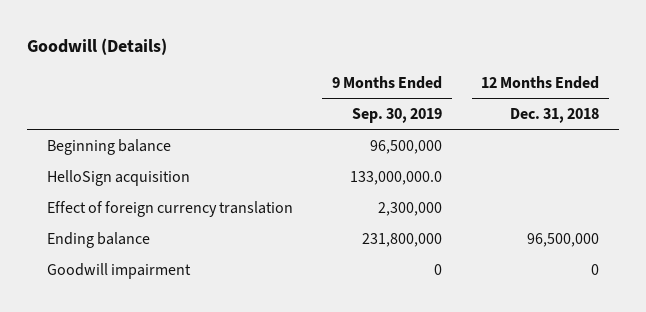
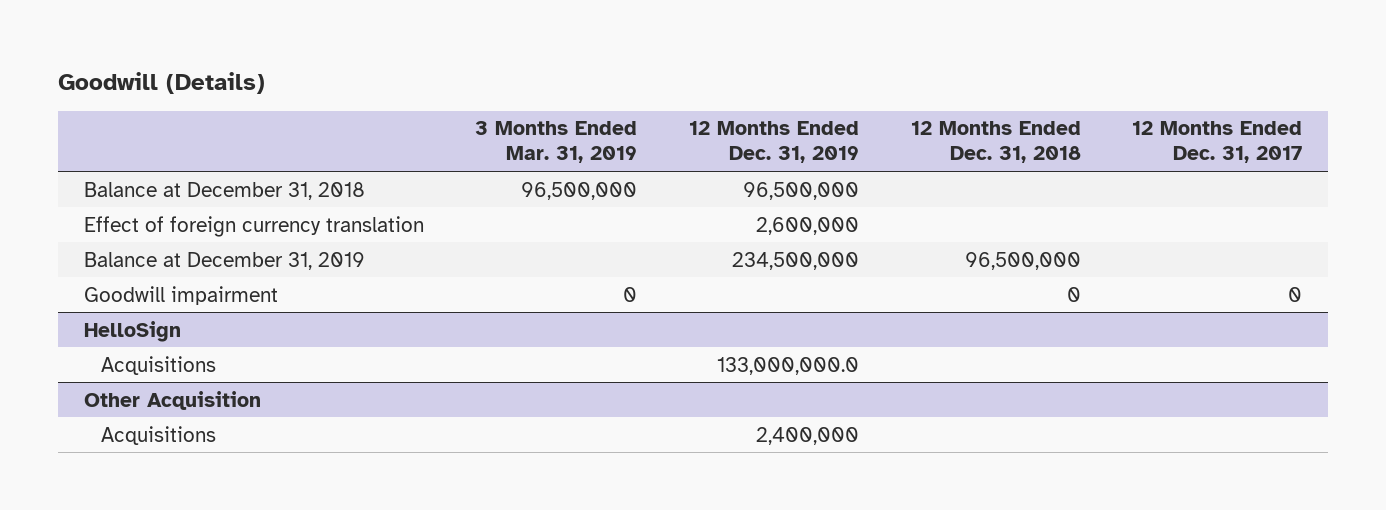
- | 9 Months Ended Sep. 30, 2019 | 12 Months Ended Dec. 31, 2018
+ | 3 Months Ended Mar. 31, 2019 | 12 Months Ended Dec. 31, 2019 | 12 Months Ended Dec. 31, 2018 | 12 Months Ended Dec. 31, 2017
- Beginning balance | 96,500,000 |
- HelloSign acquisition | 133,000,000.0 |
+ Balance at December 31, 2018 | 96,500,000 | 96,500,000 | |
- Ending balance | 231,800,000 | 96,500,000
+ Balance at December 31, 2019 | | 234,500,000 | 96,500,000 |
+ HelloSign
+ Acquisitions | | 133,000,000.0 | |
+ Other Acquisition
+ Acquisitions | | 2,400,000 | |

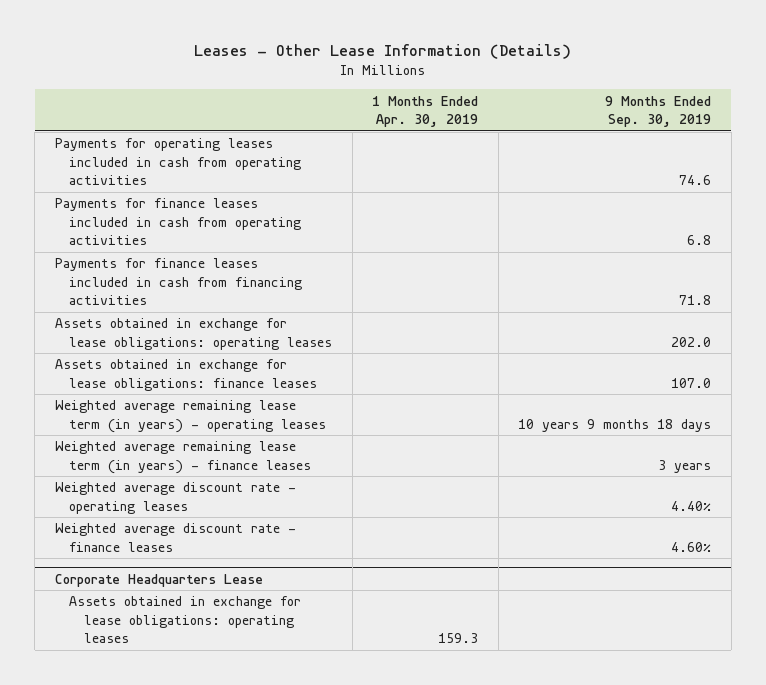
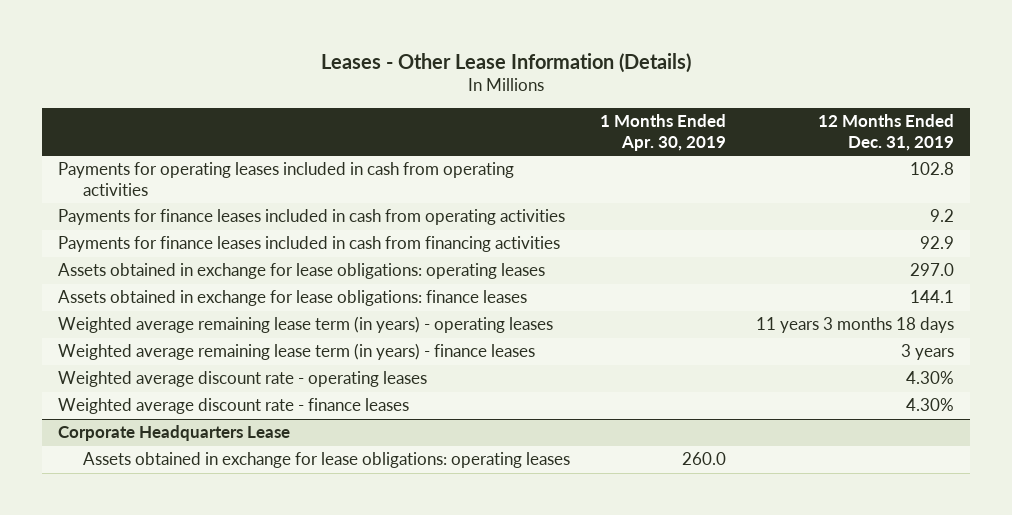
- | 1 Months Ended Apr. 30, 2019 | 9 Months Ended Sep. 30, 2019
+ | 1 Months Ended Apr. 30, 2019 | 12 Months Ended Dec. 31, 2019
@ Corporate Headquarters Lease
- Assets obtained in exchange for lease obligations: operating leases | 159.3 |
+ Assets obtained in exchange for lease obligations: operating leases | 260.0 |

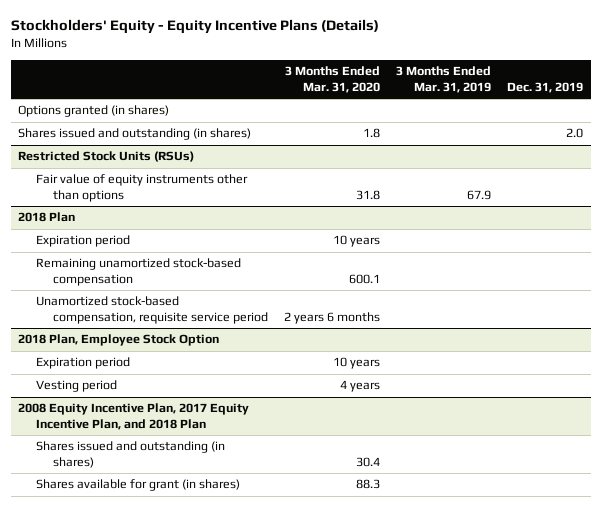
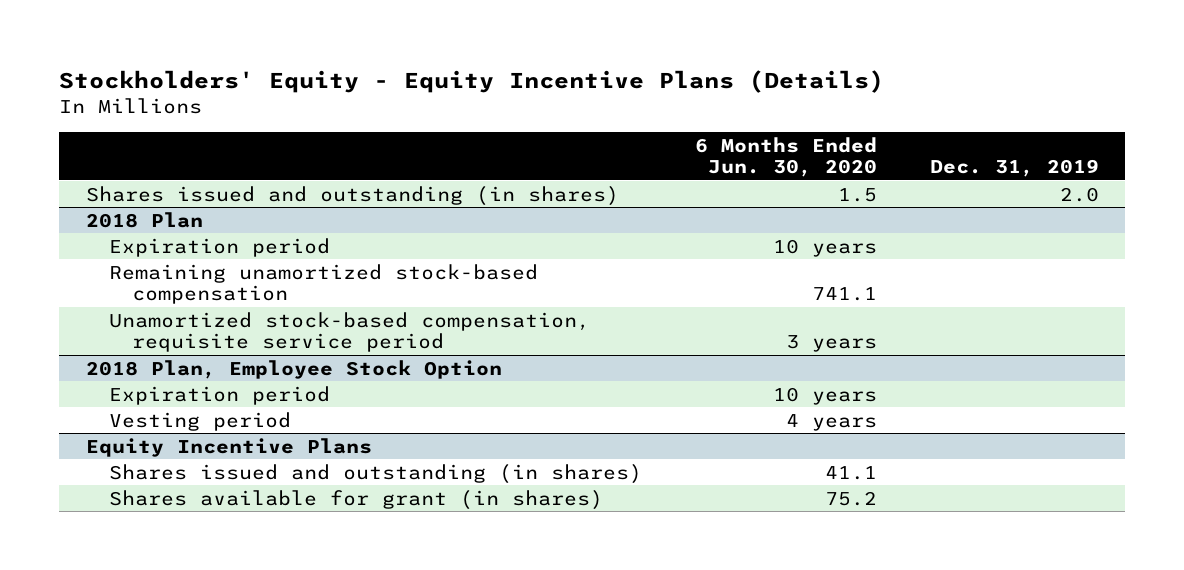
- | 3 Months Ended Mar. 31, 2020 | 3 Months Ended Mar. 31, 2019 | Dec. 31, 2019
+ | 6 Months Ended Jun. 30, 2020 | Dec. 31, 2019
- Options granted (in shares)
- Restricted Stock Units (RSUs)
- Fair value of equity instruments other than options | 31.8 | 67.9 |
- 2008 Equity Incentive Plan, 2017 Equity Incentive Plan, and 2018 Plan
+ Equity Incentive Plans

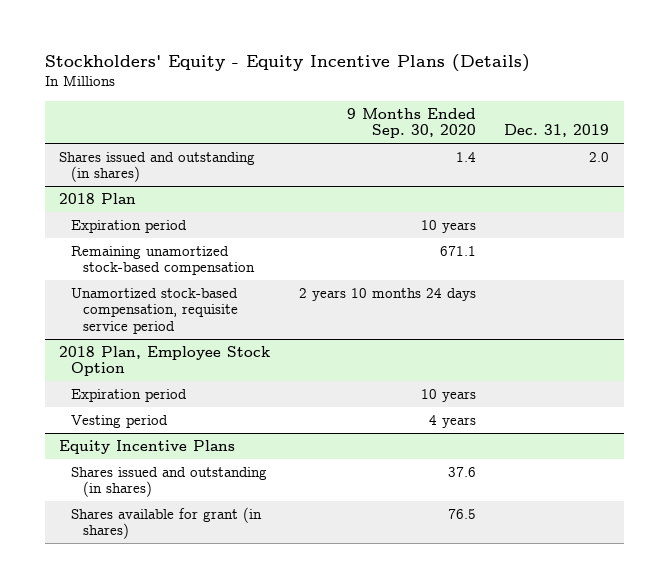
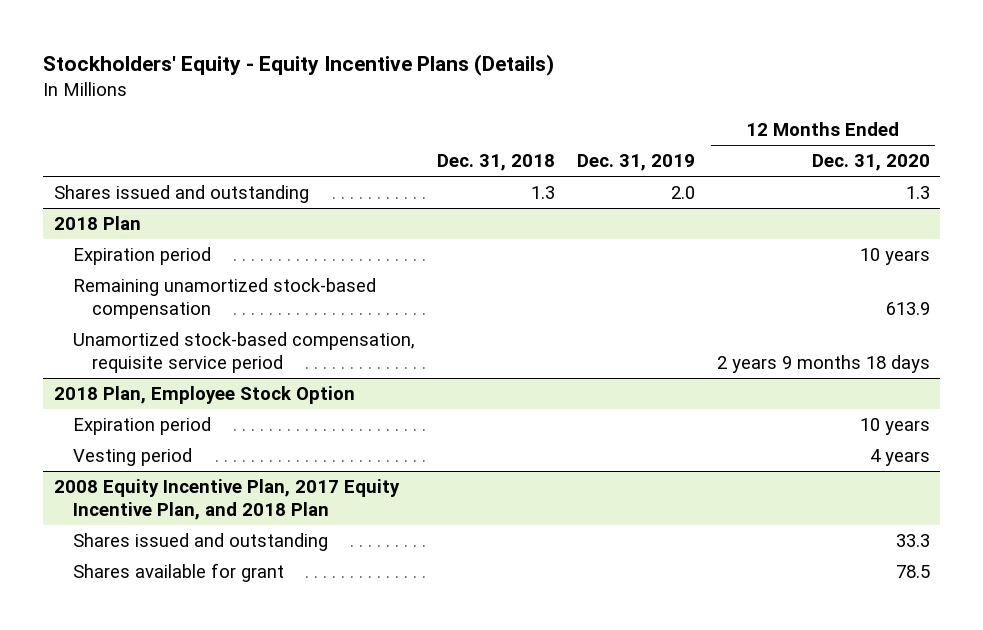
- | 9 Months Ended Sep. 30, 2020 | Dec. 31, 2019
+ | Dec. 31, 2018 | Dec. 31, 2019 | 12 Months Ended Dec. 31, 2020
- Shares issued and outstanding (in shares) | 1.4 | 2.0
+ Shares issued and outstanding | 1.3 | 2.0 | 1.3
- Equity Incentive Plans
- Shares issued and outstanding (in shares) | 37.6 |
- Shares available for grant (in shares) | 76.5 |
+ 2008 Equity Incentive Plan, 2017 Equity Incentive Plan, and 2018 Plan
+ Shares issued and outstanding | | | 33.3
+ Shares available for grant | | | 78.5

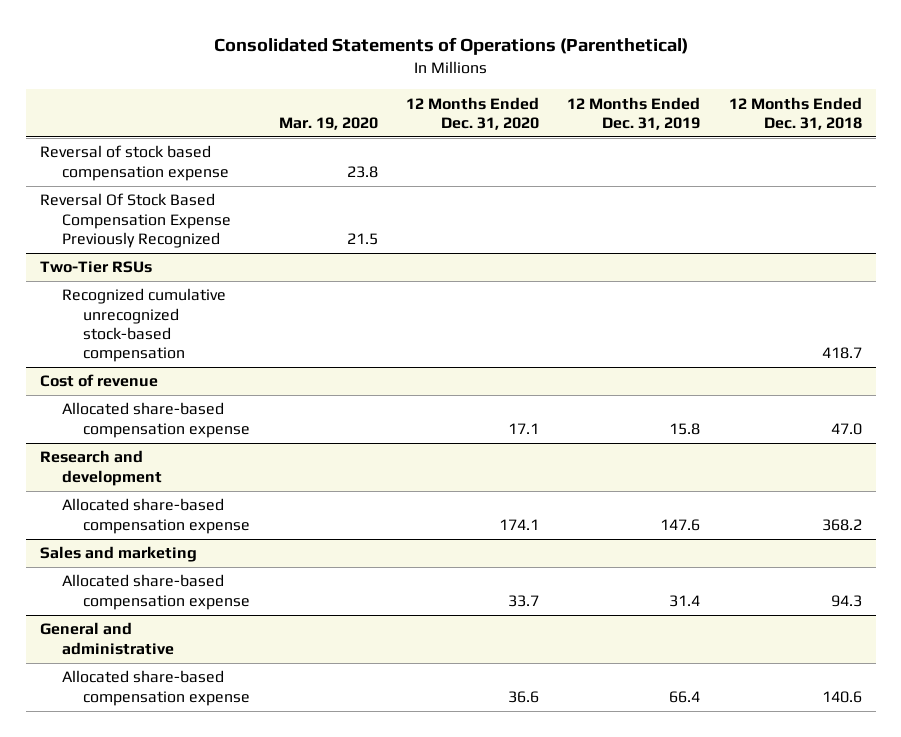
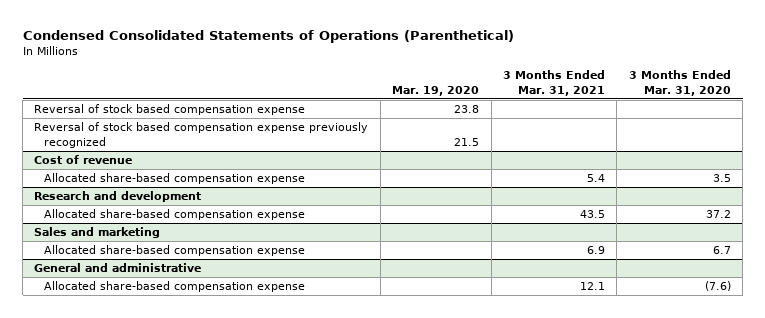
- Consolidated Statements of Operations (Parenthetical)
+ Condensed Consolidated Statements of Operations (Parenthetical)
- | Mar. 19, 2020 | 12 Months Ended Dec. 31, 2020 | 12 Months Ended Dec. 31, 2019 | 12 Months Ended Dec. 31, 2018
+ | Mar. 19, 2020 | 3 Months Ended Mar. 31, 2021 | 3 Months Ended Mar. 31, 2020
- Reversal Of Stock Based Compensation Expense Previously Recognized | 21.5 | | |
- Two-Tier RSUs
- Recognized cumulative unrecognized stock-based compensation | | | | 418.7
+ Reversal of stock based compensation expense previously recognized | 21.5 | |

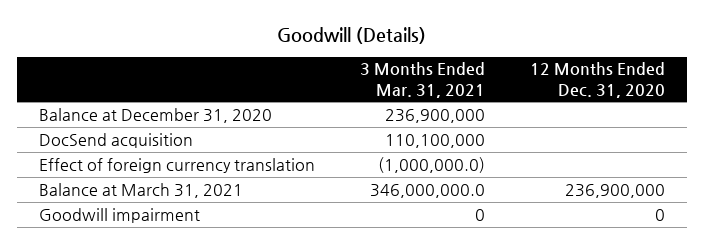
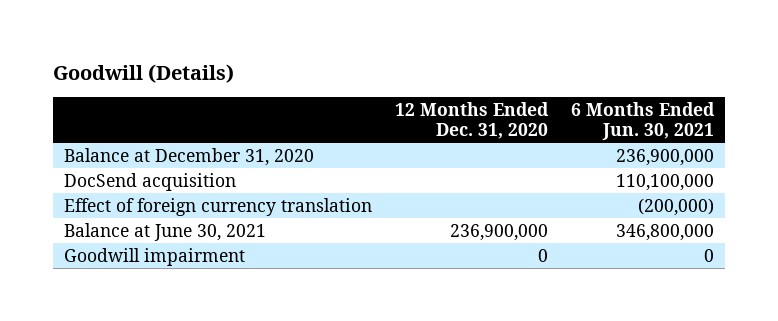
- | 3 Months Ended Mar. 31, 2021 | 12 Months Ended Dec. 31, 2020
+ | 12 Months Ended Dec. 31, 2020 | 6 Months Ended Jun. 30, 2021
- Balance at March 31, 2021 | 346,000,000.0 | 236,900,000
+ Balance at June 30, 2021 | 236,900,000 | 346,800,000

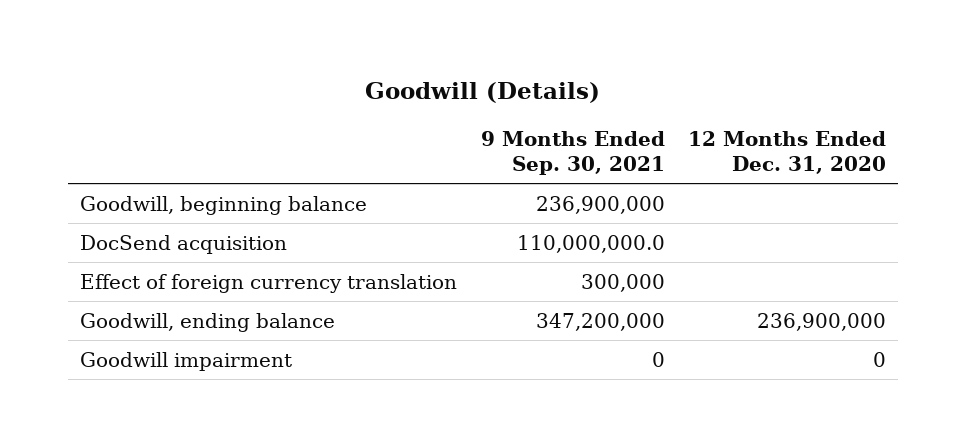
- | 12 Months Ended Dec. 31, 2020 | 6 Months Ended Jun. 30, 2021
+ | 9 Months Ended Sep. 30, 2021 | 12 Months Ended Dec. 31, 2020
- Balance at December 31, 2020 | | 236,900,000
+ Goodwill, beginning balance | 236,900,000 |
- Balance at June 30, 2021 | 236,900,000 | 346,800,000
+ Goodwill, ending balance | 347,200,000 | 236,900,000

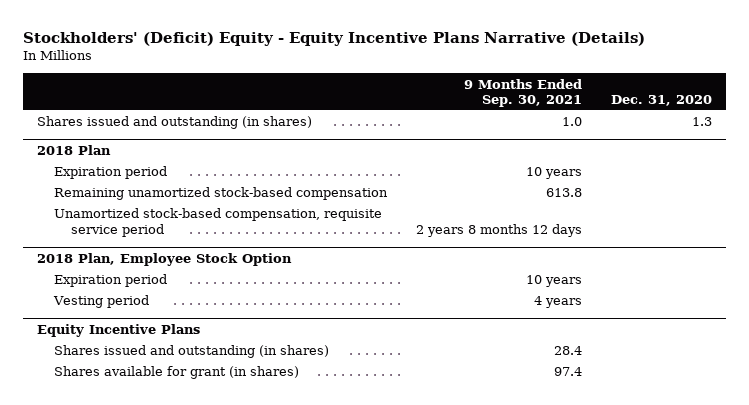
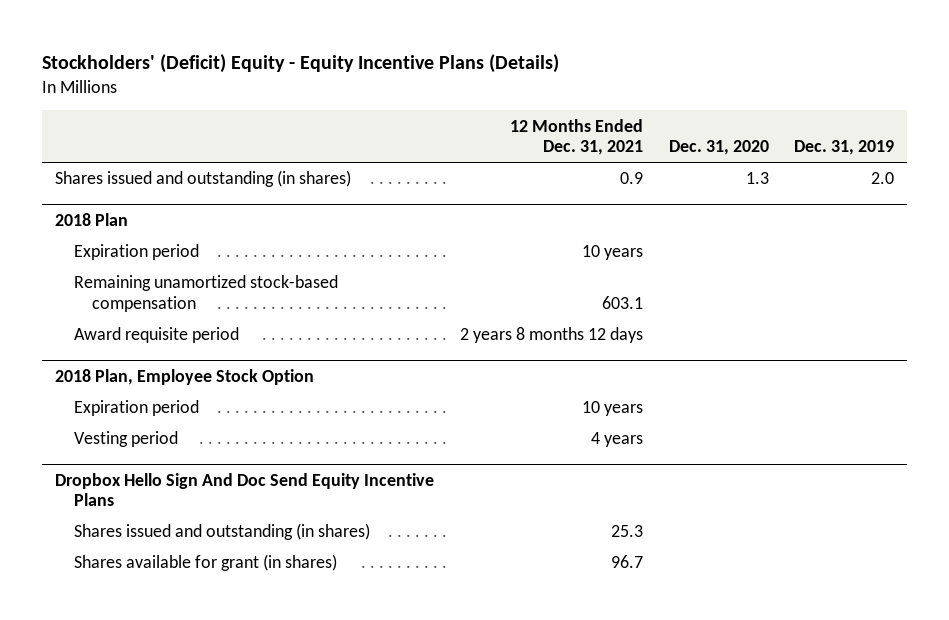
- Stockholders' (Deficit) Equity - Equity Incentive Plans Narrative (Details)
+ Stockholders' (Deficit) Equity - Equity Incentive Plans (Details)
- | 9 Months Ended Sep. 30, 2021 | Dec. 31, 2020
+ | 12 Months Ended Dec. 31, 2021 | Dec. 31, 2020 | Dec. 31, 2019
@ 2018 Plan
- Unamortized stock-based compensation, requisite service period | 2 years 8 months 12 days |
+ Award requisite period | 2 years 8 months 12 days | |
- Equity Incentive Plans
+ Dropbox Hello Sign And Doc Send Equity Incentive Plans

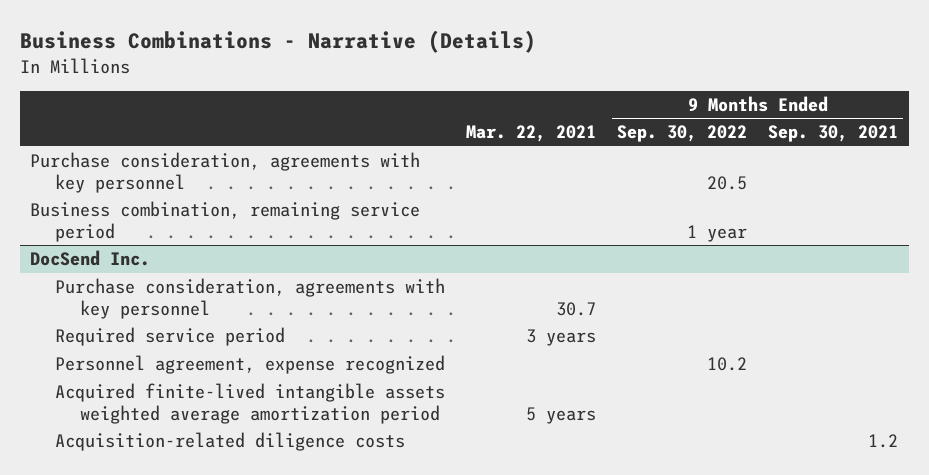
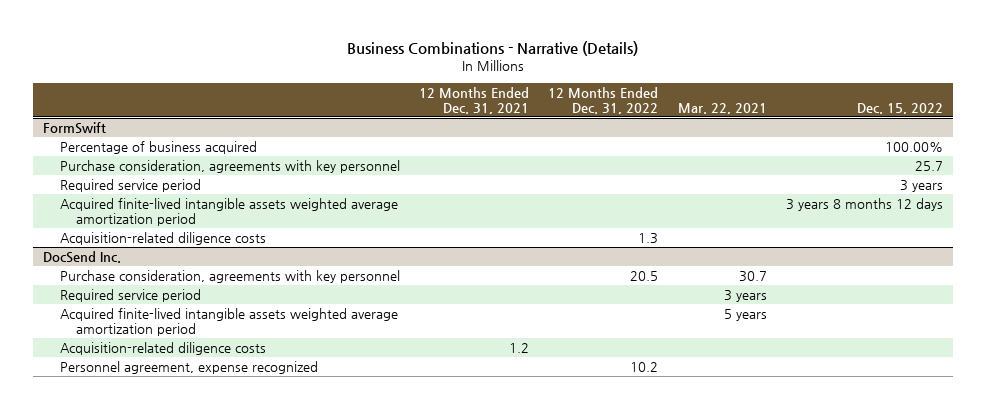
- | Mar. 22, 2021 | 9 Months Ended Sep. 30, 2022 | 9 Months Ended Sep. 30, 2021
+ | 12 Months Ended Dec. 31, 2021 | 12 Months Ended Dec. 31, 2022 | Mar. 22, 2021 | Dec. 15, 2022
- Purchase consideration, agreements with key personnel | | 20.5 |
- Business combination, remaining service period | | 1 year |
+ FormSwift
+ Percentage of business acquired | | | | 100.00%
+ Purchase consideration, agreements with key personnel | | | | 25.7
+ Required service period | | | | 3 years
+ Acquired finite-lived intangible assets weighted average amortization period | | | | 3 years 8 months 12 days
+ Acquisition-related diligence costs | | 1.3 | |
@ DocSend Inc.
moved down: Personnel agreement, expense recognized | | 10.2 | |

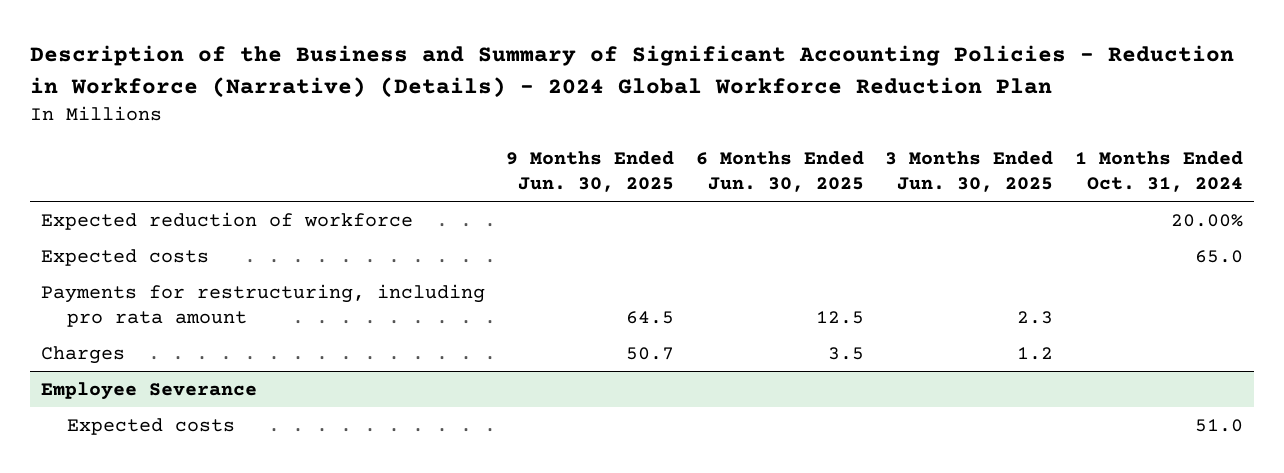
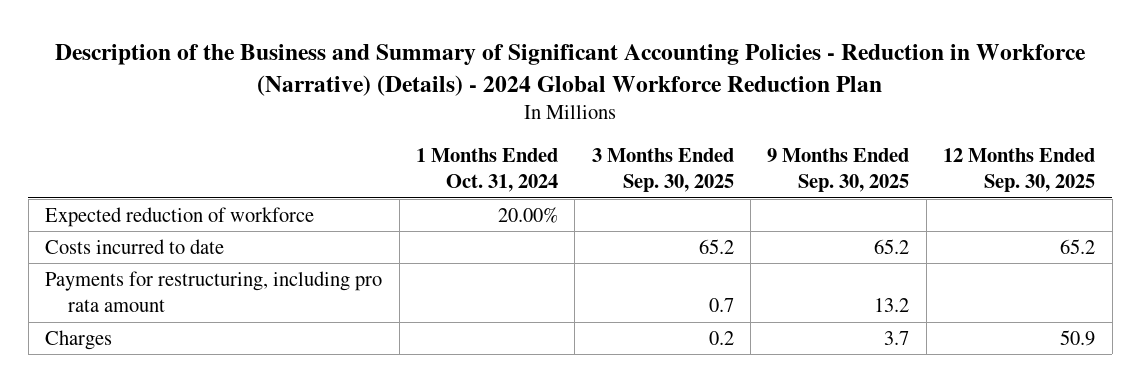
- | 9 Months Ended Jun. 30, 2025 | 6 Months Ended Jun. 30, 2025 | 3 Months Ended Jun. 30, 2025 | 1 Months Ended Oct. 31, 2024
+ | 1 Months Ended Oct. 31, 2024 | 3 Months Ended Sep. 30, 2025 | 9 Months Ended Sep. 30, 2025 | 12 Months Ended Sep. 30, 2025
- Expected costs | | | | 65.0
+ Costs incurred to date | | 65.2 | 65.2 | 65.2
- Employee Severance
- Expected costs | | | | 51.0

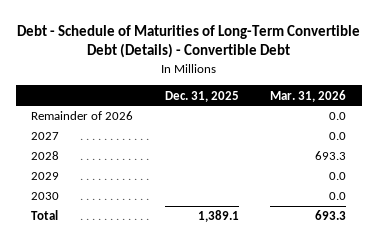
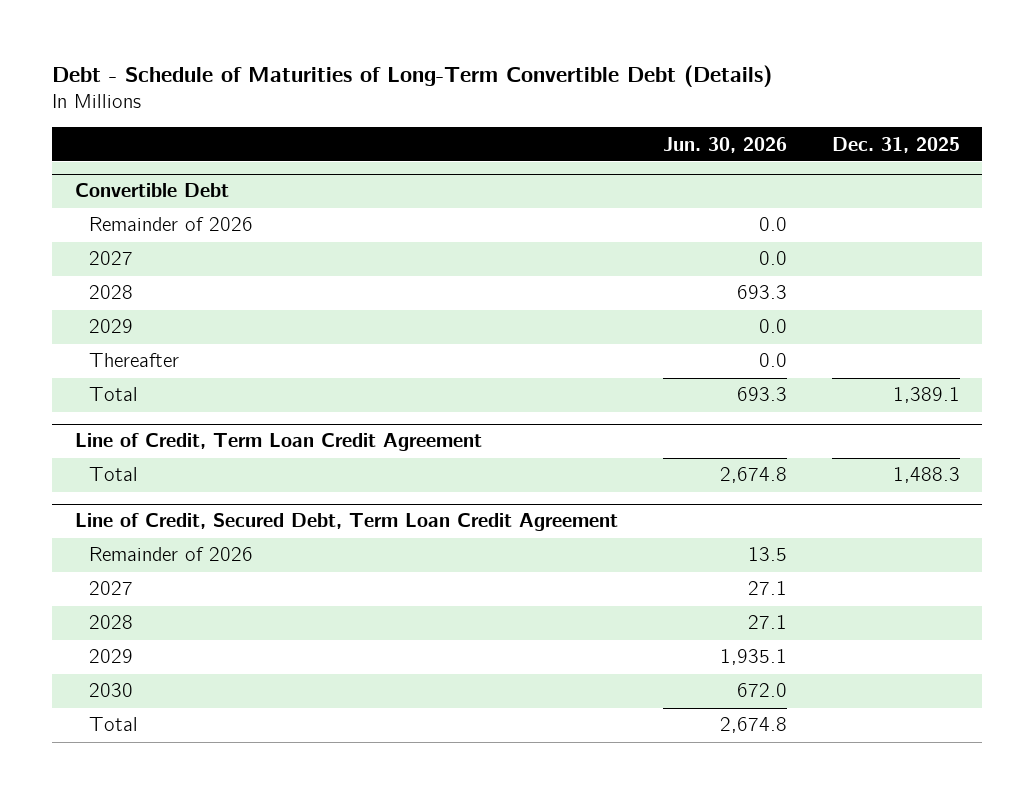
- Debt - Schedule of Maturities of Long-Term Convertible Debt (Details) - Convertible Debt
+ Debt - Schedule of Maturities of Long-Term Convertible Debt (Details)
- | Dec. 31, 2025 | Mar. 31, 2026
+ | Jun. 30, 2026 | Dec. 31, 2025
+ Convertible Debt
- 2030 | | 0.0
+ Thereafter | 0.0 |
+ Line of Credit, Term Loan Credit Agreement
+ Total | 2,674.8 | 1,488.3
+ Line of Credit, Secured Debt, Term Loan Credit Agreement
+ Remainder of 2026 | 13.5 |
+ 2027 | 27.1 |
+ 2028 | 27.1 |
+ 2029 | 1,935.1 |
+ 2030 | 672.0 |
+ Total | 2,674.8 |

